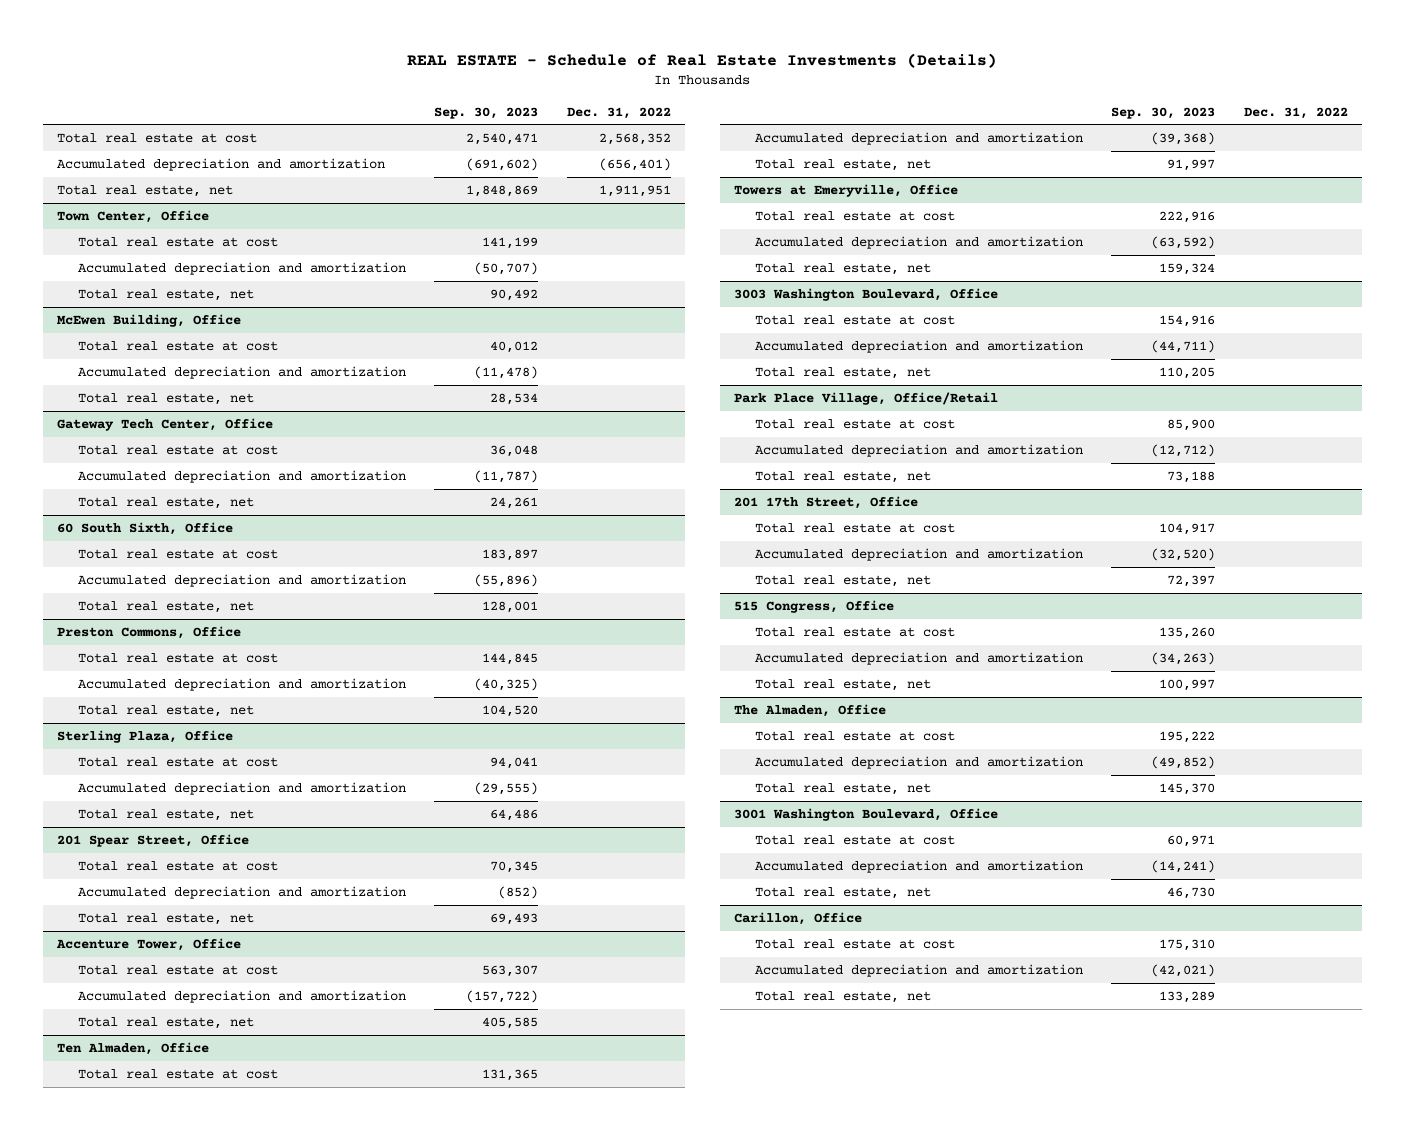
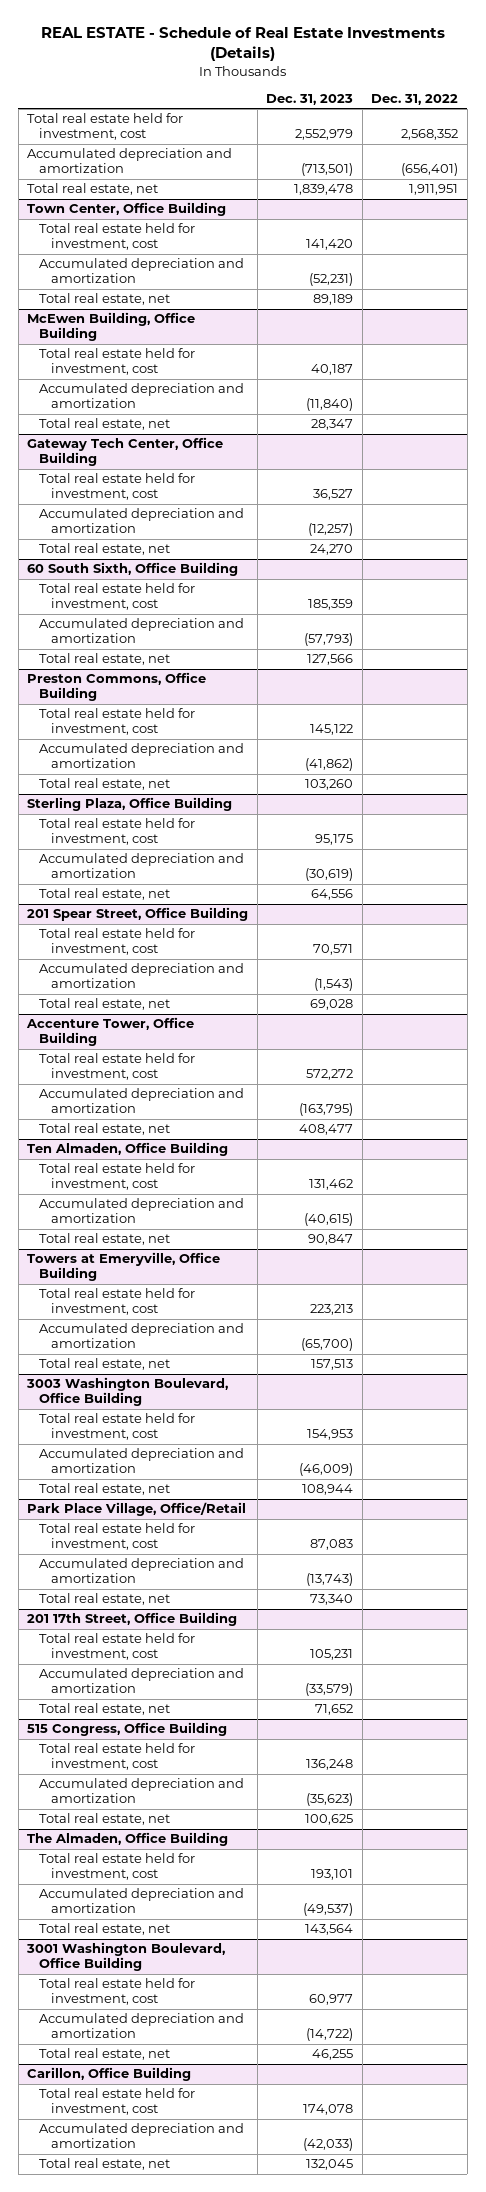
- | Sep. 30, 2023 | Dec. 31, 2022
+ | Dec. 31, 2023 | Dec. 31, 2022
- Total real estate at cost | 2,540,471 | 2,568,352
+ Total real estate held for investment, cost | 2,552,979 | 2,568,352
- Town Center, Office
- Total real estate at cost | 141,199 |
+ Town Center, Office Building
+ Total real estate held for investment, cost | 141,420 |
- McEwen Building, Office
- Total real estate at cost | 40,012 |
+ McEwen Building, Office Building
+ Total real estate held for investment, cost | 40,187 |
- Gateway Tech Center, Office
- Total real estate at cost | 36,048 |
+ Gateway Tech Center, Office Building
+ Total real estate held for investment, cost | 36,527 |
- 60 South Sixth, Office
- Total real estate at cost | 183,897 |
+ 60 South Sixth, Office Building
+ Total real estate held for investment, cost | 185,359 |
- Preston Commons, Office
- Total real estate at cost | 144,845 |
+ Preston Commons, Office Building
+ Total real estate held for investment, cost | 145,122 |
- Sterling Plaza, Office
- Total real estate at cost | 94,041 |
+ Sterling Plaza, Office Building
+ Total real estate held for investment, cost | 95,175 |
- 201 Spear Street, Office
- Total real estate at cost | 70,345 |
+ 201 Spear Street, Office Building
+ Total real estate held for investment, cost | 70,571 |
- Accenture Tower, Office
- Total real estate at cost | 563,307 |
+ Accenture Tower, Office Building
+ Total real estate held for investment, cost | 572,272 |
- Ten Almaden, Office
- Total real estate at cost | 131,365 |
+ Ten Almaden, Office Building
+ Total real estate held for investment, cost | 131,462 |
- Towers at Emeryville, Office
- Total real estate at cost | 222,916 |
+ Towers at Emeryville, Office Building
+ Total real estate held for investment, cost | 223,213 |
- 3003 Washington Boulevard, Office
- Total real estate at cost | 154,916 |
+ 3003 Washington Boulevard, Office Building
+ Total real estate held for investment, cost | 154,953 |
@ Park Place Village, Office/Retail
- Total real estate at cost | 85,900 |
+ Total real estate held for investment, cost | 87,083 |
- 201 17th Street, Office
- Total real estate at cost | 104,917 |
+ 201 17th Street, Office Building
+ Total real estate held for investment, cost | 105,231 |
- 515 Congress, Office
- Total real estate at cost | 135,260 |
+ 515 Congress, Office Building
+ Total real estate held for investment, cost | 136,248 |
- The Almaden, Office
- Total real estate at cost | 195,222 |
+ The Almaden, Office Building
+ Total real estate held for investment, cost | 193,101 |
- 3001 Washington Boulevard, Office
- Total real estate at cost | 60,971 |
+ 3001 Washington Boulevard, Office Building
+ Total real estate held for investment, cost | 60,977 |
- Carillon, Office
- Total real estate at cost | 175,310 |
+ Carillon, Office Building
+ Total real estate held for investment, cost | 174,078 |

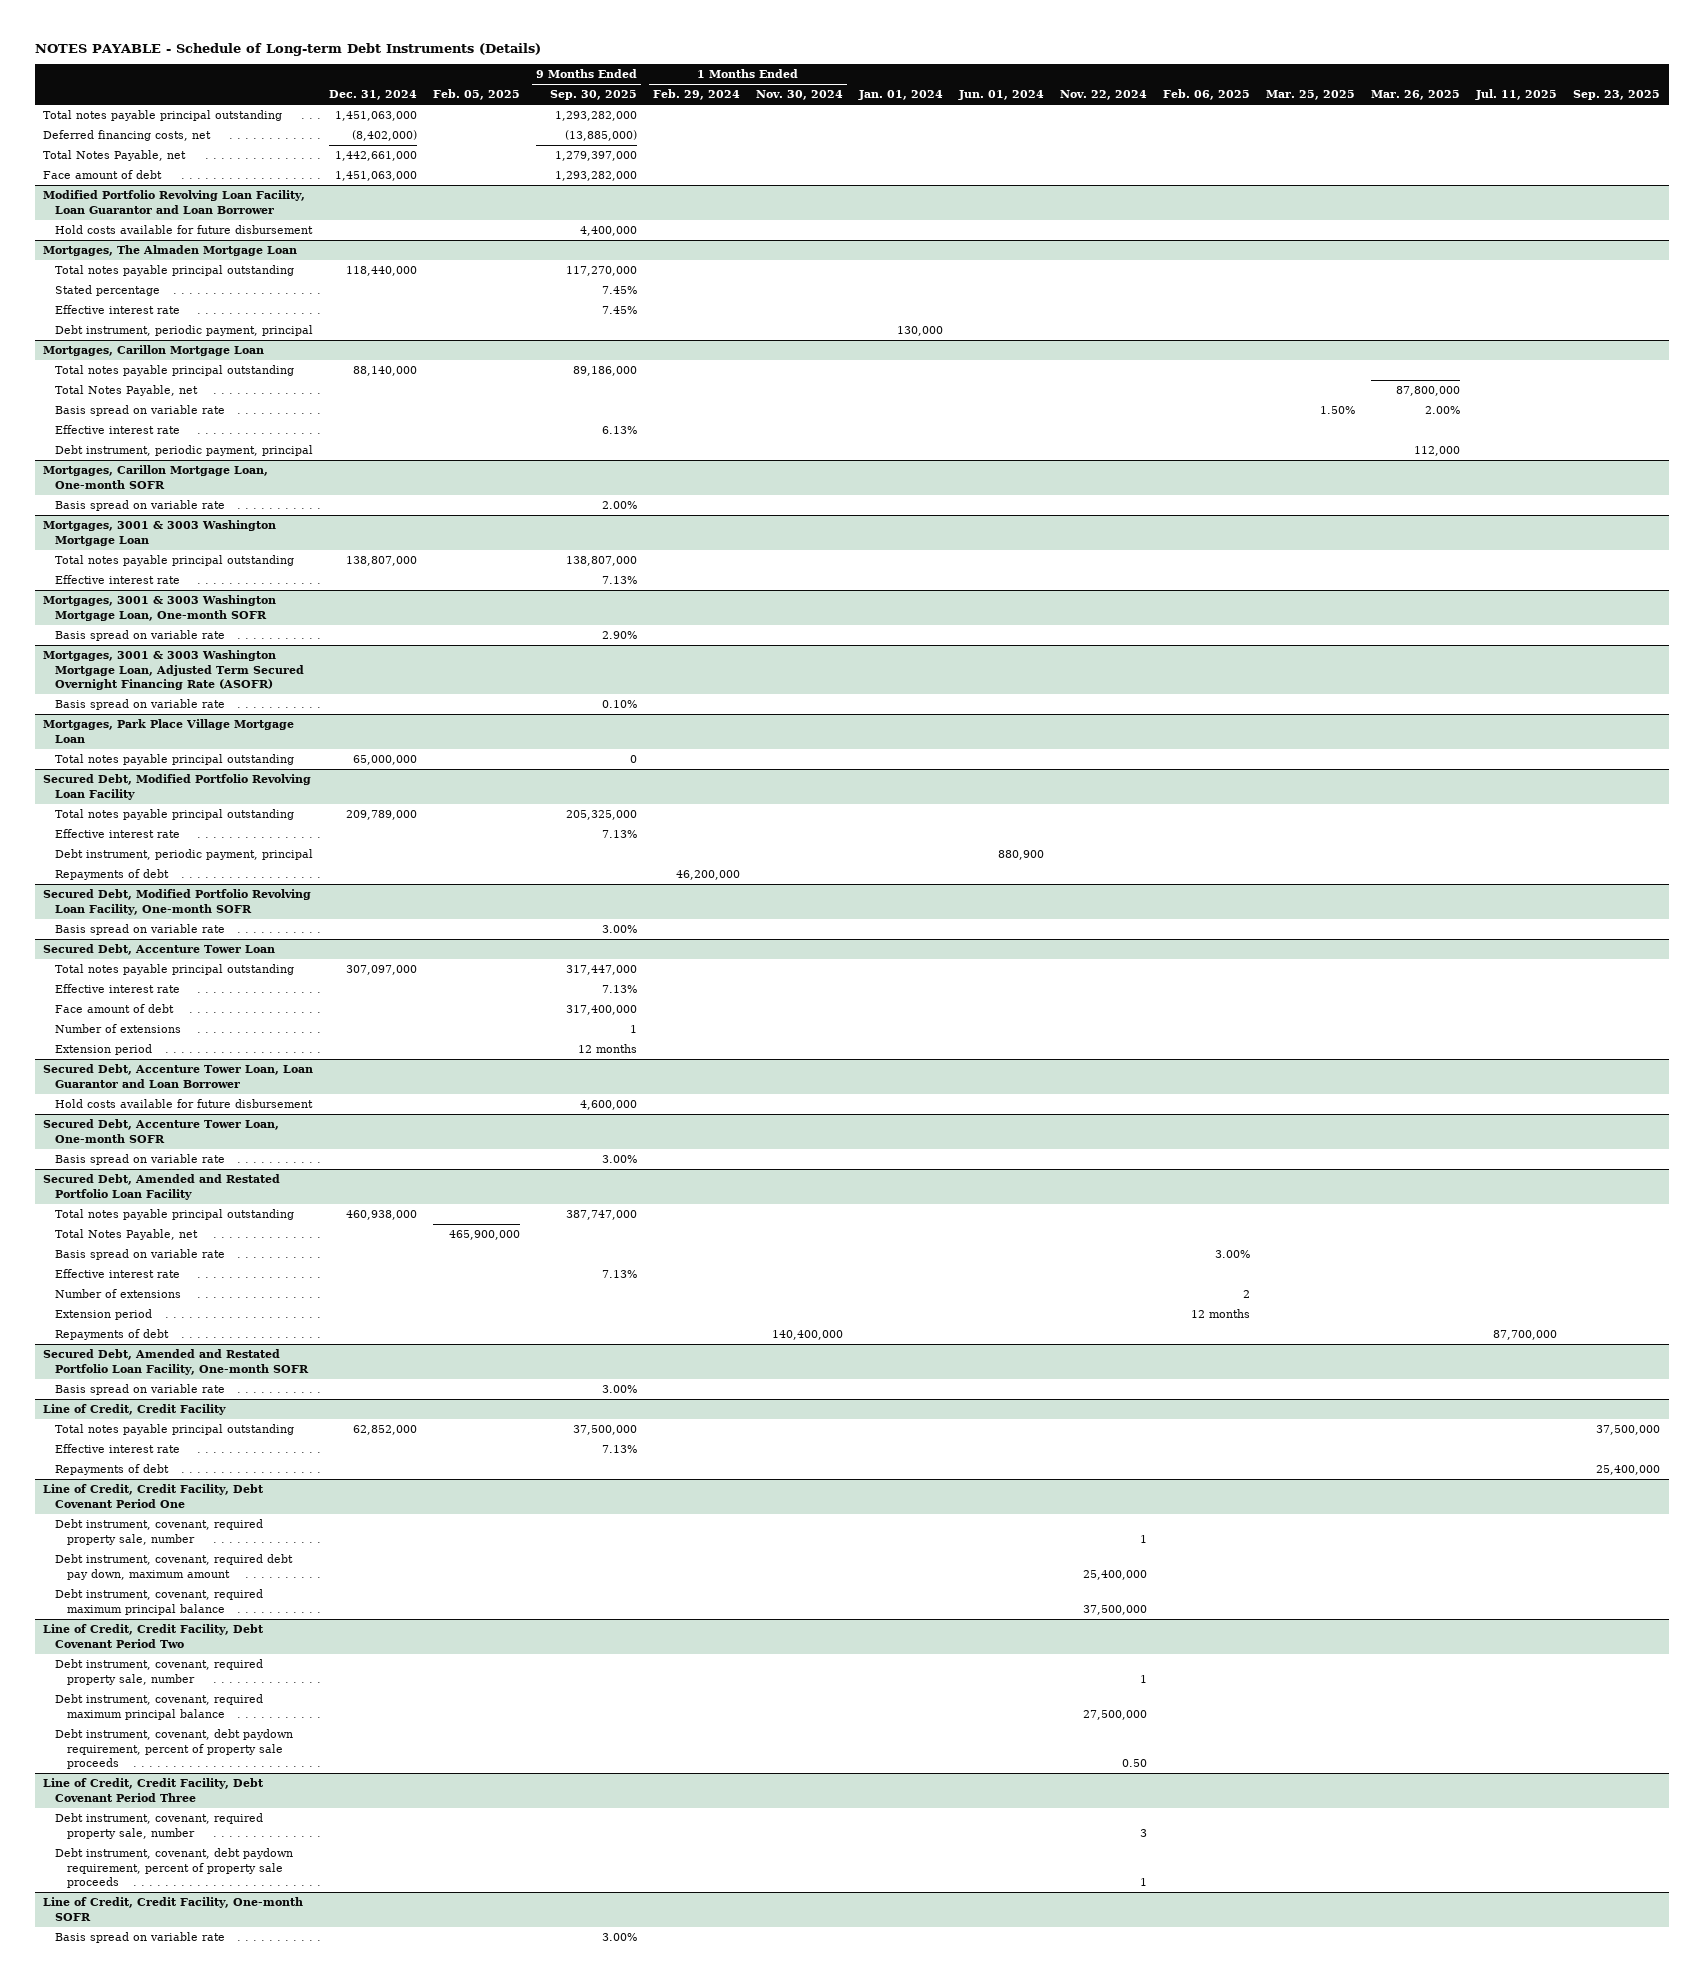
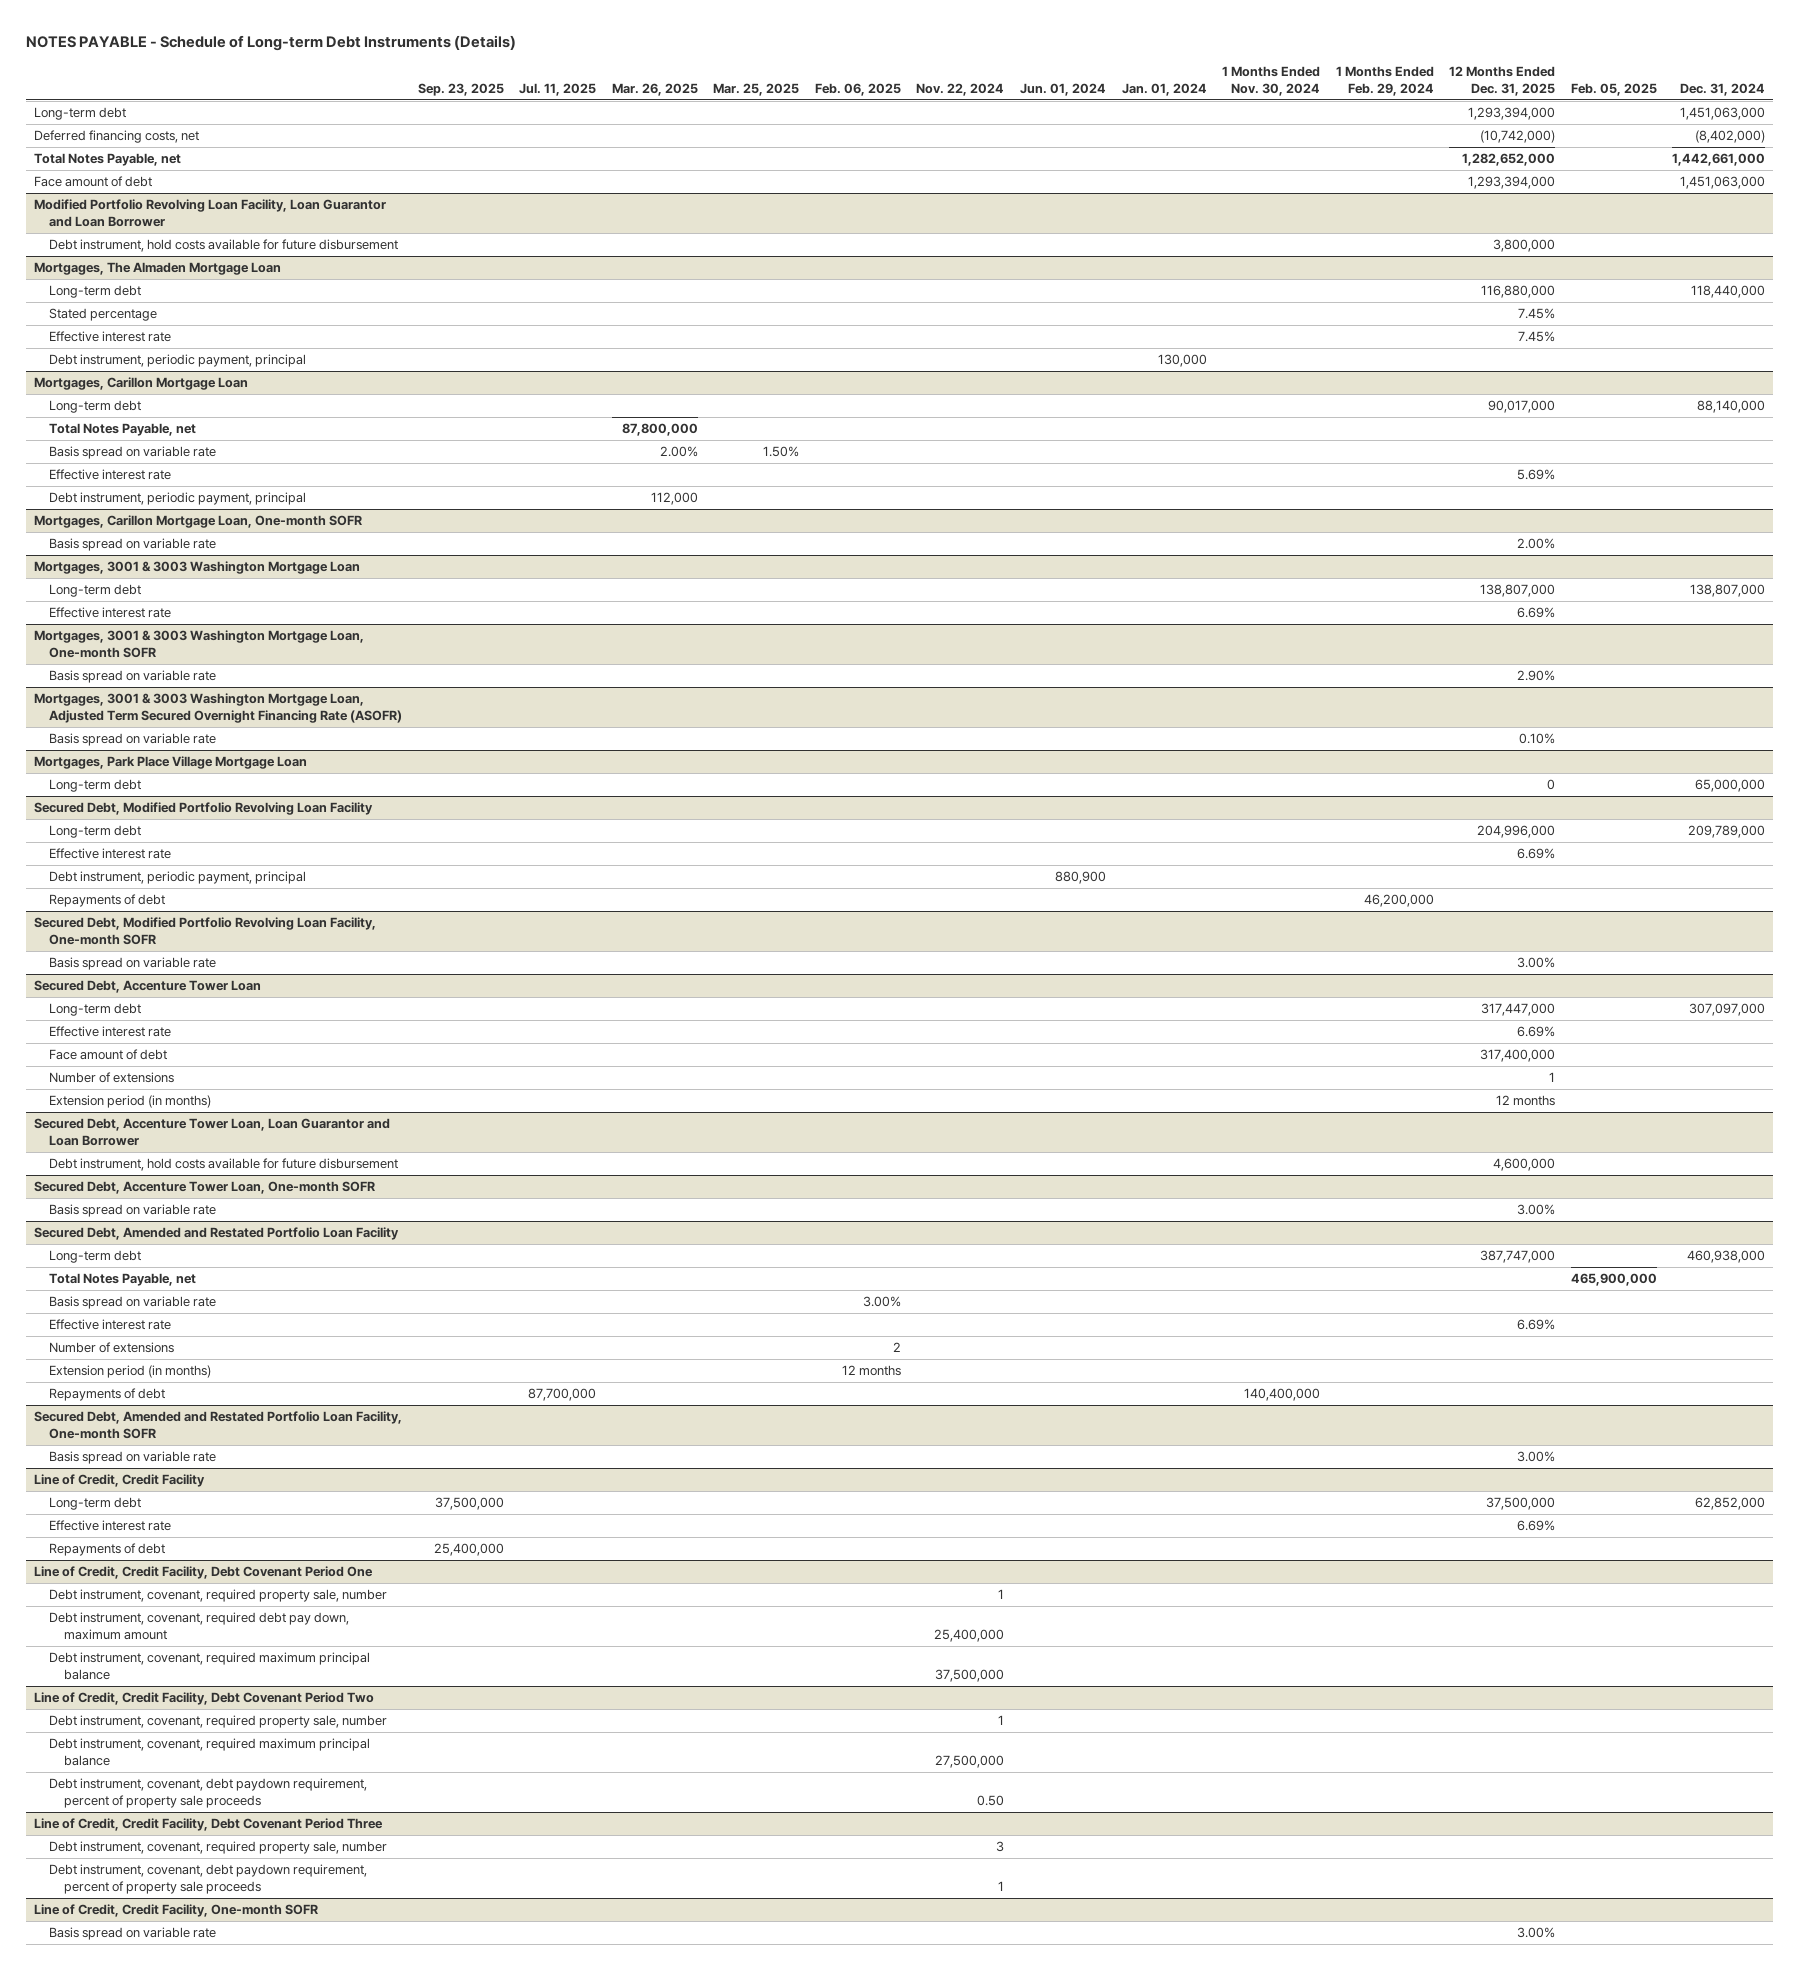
- | Dec. 31, 2024 | Feb. 05, 2025 | 9 Months Ended Sep. 30, 2025 | 1 Months Ended Feb. 29, 2024 | 1 Months Ended Nov. 30, 2024 | Jan. 01, 2024 | Jun. 01, 2024 | Nov. 22, 2024 | Feb. 06, 2025 | Mar. 25, 2025 | Mar. 26, 2025 | Jul. 11, 2025 | Sep. 23, 2025
+ | Sep. 23, 2025 | Jul. 11, 2025 | Mar. 26, 2025 | Mar. 25, 2025 | Feb. 06, 2025 | Nov. 22, 2024 | Jun. 01, 2024 | Jan. 01, 2024 | 1 Months Ended Nov. 30, 2024 | 1 Months Ended Feb. 29, 2024 | 12 Months Ended Dec. 31, 2025 | Feb. 05, 2025 | Dec. 31, 2024
- Total notes payable principal outstanding | 1,451,063,000 | | 1,293,282,000 | | | | | | | | | |
+ Long-term debt | | | | | | | | | | | 1,293,394,000 | | 1,451,063,000
@ Modified Portfolio Revolving Loan Facility, Loan Guarantor and Loan Borrower
- Hold costs available for future disbursement | | | 4,400,000 | | | | | | | | | |
+ Debt instrument, hold costs available for future disbursement | | | | | | | | | | | 3,800,000 | |
@ Mortgages, The Almaden Mortgage Loan
- Total notes payable principal outstanding | 118,440,000 | | 117,270,000 | | | | | | | | | |
+ Long-term debt | | | | | | | | | | | 116,880,000 | | 118,440,000
@ Mortgages, Carillon Mortgage Loan
- Total notes payable principal outstanding | 88,140,000 | | 89,186,000 | | | | | | | | | |
+ Long-term debt | | | | | | | | | | | 90,017,000 | | 88,140,000
@ Mortgages, 3001 & 3003 Washington Mortgage Loan
- Total notes payable principal outstanding | 138,807,000 | | 138,807,000 | | | | | | | | | |
+ Long-term debt | | | | | | | | | | | 138,807,000 | | 138,807,000
@ Mortgages, Park Place Village Mortgage Loan
- Total notes payable principal outstanding | 65,000,000 | | 0 | | | | | | | | | |
+ Long-term debt | | | | | | | | | | | 0 | | 65,000,000
@ Secured Debt, Modified Portfolio Revolving Loan Facility
- Total notes payable principal outstanding | 209,789,000 | | 205,325,000 | | | | | | | | | |
+ Long-term debt | | | | | | | | | | | 204,996,000 | | 209,789,000
@ Secured Debt, Accenture Tower Loan
- Total notes payable principal outstanding | 307,097,000 | | 317,447,000 | | | | | | | | | |
+ Long-term debt | | | | | | | | | | | 317,447,000 | | 307,097,000
- Extension period | | | 12 months | | | | | | | | | |
+ Extension period (in months) | | | | | | | | | | | 12 months | |
@ Secured Debt, Accenture Tower Loan, Loan Guarantor and Loan Borrower
- Hold costs available for future disbursement | | | 4,600,000 | | | | | | | | | |
+ Debt instrument, hold costs available for future disbursement | | | | | | | | | | | 4,600,000 | |
@ Secured Debt, Amended and Restated Portfolio Loan Facility
- Total notes payable principal outstanding | 460,938,000 | | 387,747,000 | | | | | | | | | |
+ Long-term debt | | | | | | | | | | | 387,747,000 | | 460,938,000
- Extension period | | | | | | | | | 12 months | | | |
+ Extension period (in months) | | | | | 12 months | | | | | | | |
@ Line of Credit, Credit Facility
- Total notes payable principal outstanding | 62,852,000 | | 37,500,000 | | | | | | | | | | 37,500,000
+ Long-term debt | 37,500,000 | | | | | | | | | | 37,500,000 | | 62,852,000

